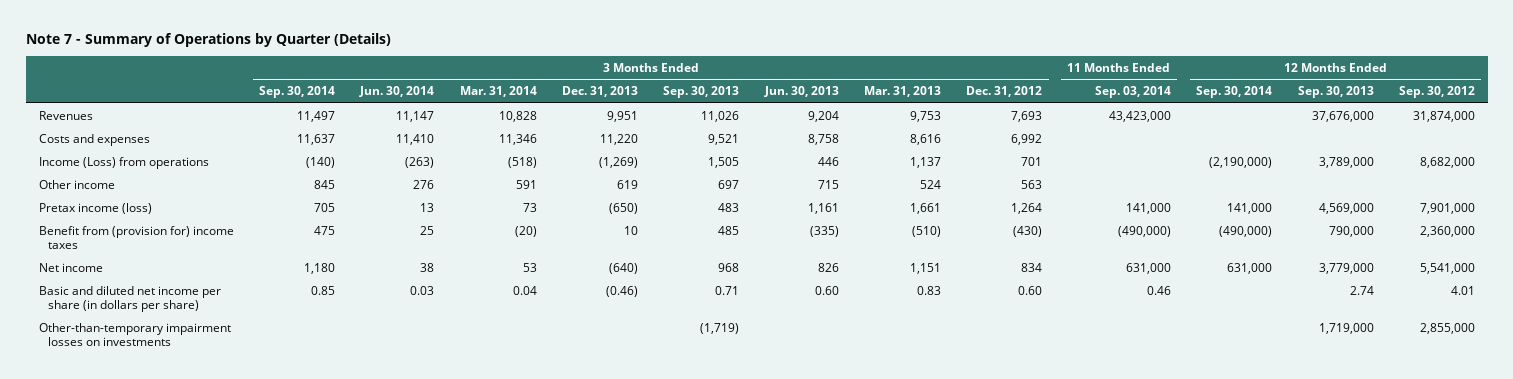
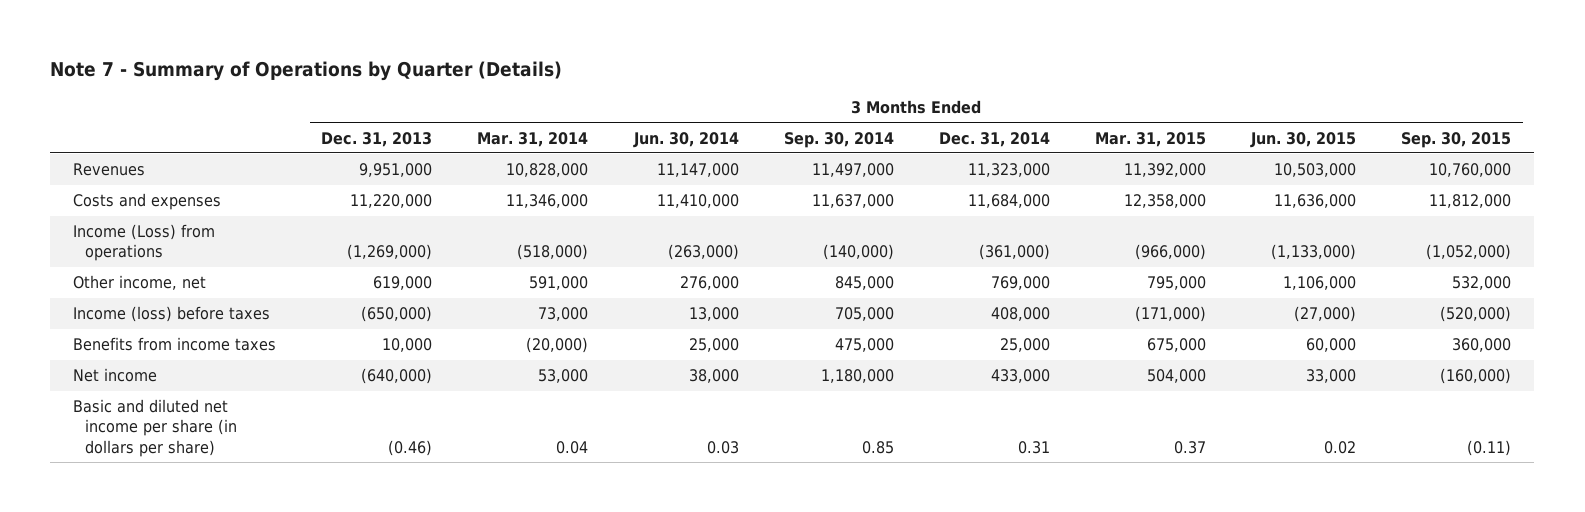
- | 3 Months Ended Sep. 30, 2014 | 3 Months Ended Jun. 30, 2014 | 3 Months Ended Mar. 31, 2014 | 3 Months Ended Dec. 31, 2013 | 3 Months Ended Sep. 30, 2013 | 3 Months Ended Jun. 30, 2013 | 3 Months Ended Mar. 31, 2013 | 3 Months Ended Dec. 31, 2012 | 11 Months Ended Sep. 03, 2014 | 12 Months Ended Sep. 30, 2014 | 12 Months Ended Sep. 30, 2013 | 12 Months Ended Sep. 30, 2012
+ | 3 Months Ended Dec. 31, 2013 | 3 Months Ended Mar. 31, 2014 | 3 Months Ended Jun. 30, 2014 | 3 Months Ended Sep. 30, 2014 | 3 Months Ended Dec. 31, 2014 | 3 Months Ended Mar. 31, 2015 | 3 Months Ended Jun. 30, 2015 | 3 Months Ended Sep. 30, 2015
- Revenues | 11,497 | 11,147 | 10,828 | 9,951 | 11,026 | 9,204 | 9,753 | 7,693 | 43,423,000 | | 37,676,000 | 31,874,000
- Costs and expenses | 11,637 | 11,410 | 11,346 | 11,220 | 9,521 | 8,758 | 8,616 | 6,992 | | | |
- Income (Loss) from operations | (140) | (263) | (518) | (1,269) | 1,505 | 446 | 1,137 | 701 | | (2,190,000) | 3,789,000 | 8,682,000
- Other income | 845 | 276 | 591 | 619 | 697 | 715 | 524 | 563 | | | |
- Pretax income (loss) | 705 | 13 | 73 | (650) | 483 | 1,161 | 1,661 | 1,264 | 141,000 | 141,000 | 4,569,000 | 7,901,000
- Benefit from (provision for) income taxes | 475 | 25 | (20) | 10 | 485 | (335) | (510) | (430) | (490,000) | (490,000) | 790,000 | 2,360,000
- Net income | 1,180 | 38 | 53 | (640) | 968 | 826 | 1,151 | 834 | 631,000 | 631,000 | 3,779,000 | 5,541,000
+ Revenues | 9,951,000 | 10,828,000 | 11,147,000 | 11,497,000 | 11,323,000 | 11,392,000 | 10,503,000 | 10,760,000
+ Costs and expenses | 11,220,000 | 11,346,000 | 11,410,000 | 11,637,000 | 11,684,000 | 12,358,000 | 11,636,000 | 11,812,000
+ Income (Loss) from operations | (1,269,000) | (518,000) | (263,000) | (140,000) | (361,000) | (966,000) | (1,133,000) | (1,052,000)
+ Other income, net | 619,000 | 591,000 | 276,000 | 845,000 | 769,000 | 795,000 | 1,106,000 | 532,000
+ Income (loss) before taxes | (650,000) | 73,000 | 13,000 | 705,000 | 408,000 | (171,000) | (27,000) | (520,000)
+ Benefits from income taxes | 10,000 | (20,000) | 25,000 | 475,000 | 25,000 | 675,000 | 60,000 | 360,000
+ Net income | (640,000) | 53,000 | 38,000 | 1,180,000 | 433,000 | 504,000 | 33,000 | (160,000)
- Other-than-temporary impairment losses on investments | | | | | (1,719) | | | | | | 1,719,000 | 2,855,000

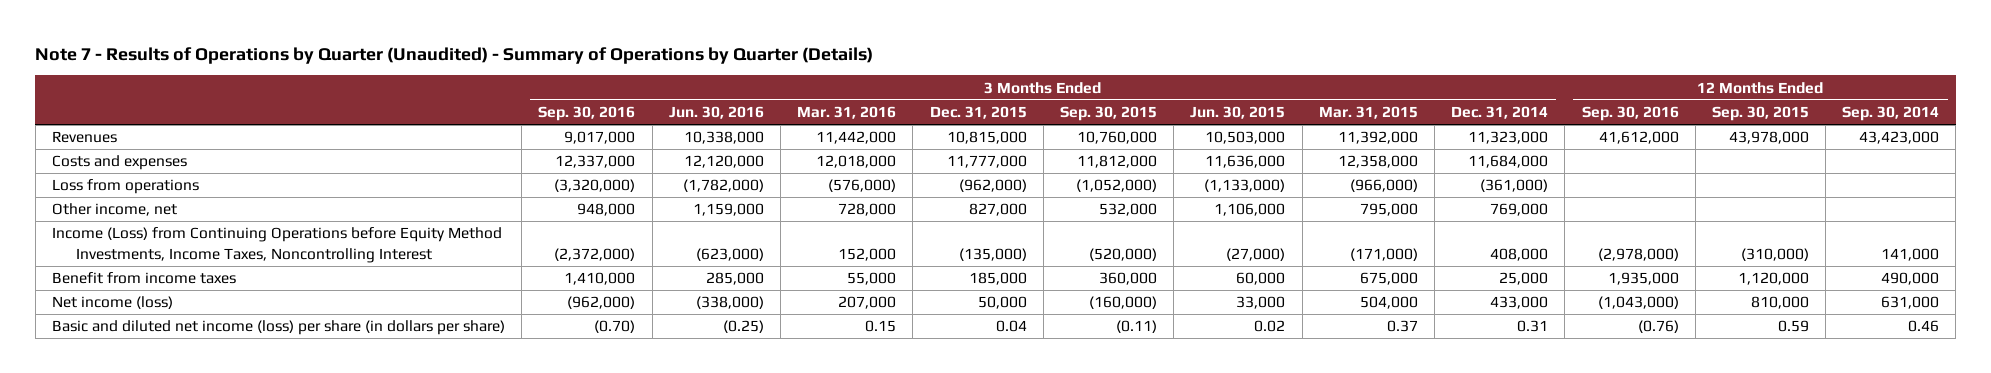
- Note 7 - Summary of Operations by Quarter (Details)
+ Note 7 - Results of Operations by Quarter (Unaudited) - Summary of Operations by Quarter (Details)
- | 3 Months Ended Dec. 31, 2013 | 3 Months Ended Mar. 31, 2014 | 3 Months Ended Jun. 30, 2014 | 3 Months Ended Sep. 30, 2014 | 3 Months Ended Dec. 31, 2014 | 3 Months Ended Mar. 31, 2015 | 3 Months Ended Jun. 30, 2015 | 3 Months Ended Sep. 30, 2015
+ | 3 Months Ended Sep. 30, 2016 | 3 Months Ended Jun. 30, 2016 | 3 Months Ended Mar. 31, 2016 | 3 Months Ended Dec. 31, 2015 | 3 Months Ended Sep. 30, 2015 | 3 Months Ended Jun. 30, 2015 | 3 Months Ended Mar. 31, 2015 | 3 Months Ended Dec. 31, 2014 | 12 Months Ended Sep. 30, 2016 | 12 Months Ended Sep. 30, 2015 | 12 Months Ended Sep. 30, 2014
- Income (Loss) from operations | (1,269,000) | (518,000) | (263,000) | (140,000) | (361,000) | (966,000) | (1,133,000) | (1,052,000)
+ Loss from operations | (3,320,000) | (1,782,000) | (576,000) | (962,000) | (1,052,000) | (1,133,000) | (966,000) | (361,000) | | |
- Income (loss) before taxes | (650,000) | 73,000 | 13,000 | 705,000 | 408,000 | (171,000) | (27,000) | (520,000)
- Benefits from income taxes | 10,000 | (20,000) | 25,000 | 475,000 | 25,000 | 675,000 | 60,000 | 360,000
- Net income | (640,000) | 53,000 | 38,000 | 1,180,000 | 433,000 | 504,000 | 33,000 | (160,000)
- Basic and diluted net income per share (in dollars per share) | (0.46) | 0.04 | 0.03 | 0.85 | 0.31 | 0.37 | 0.02 | (0.11)
+ Income (Loss) from Continuing Operations before Equity Method Investments, Income Taxes, Noncontrolling Interest | (2,372,000) | (623,000) | 152,000 | (135,000) | (520,000) | (27,000) | (171,000) | 408,000 | (2,978,000) | (310,000) | 141,000
+ Benefit from income taxes | 1,410,000 | 285,000 | 55,000 | 185,000 | 360,000 | 60,000 | 675,000 | 25,000 | 1,935,000 | 1,120,000 | 490,000
+ Net income (loss) | (962,000) | (338,000) | 207,000 | 50,000 | (160,000) | 33,000 | 504,000 | 433,000 | (1,043,000) | 810,000 | 631,000
+ Basic and diluted net income (loss) per share (in dollars per share) | (0.70) | (0.25) | 0.15 | 0.04 | (0.11) | 0.02 | 0.37 | 0.31 | (0.76) | 0.59 | 0.46

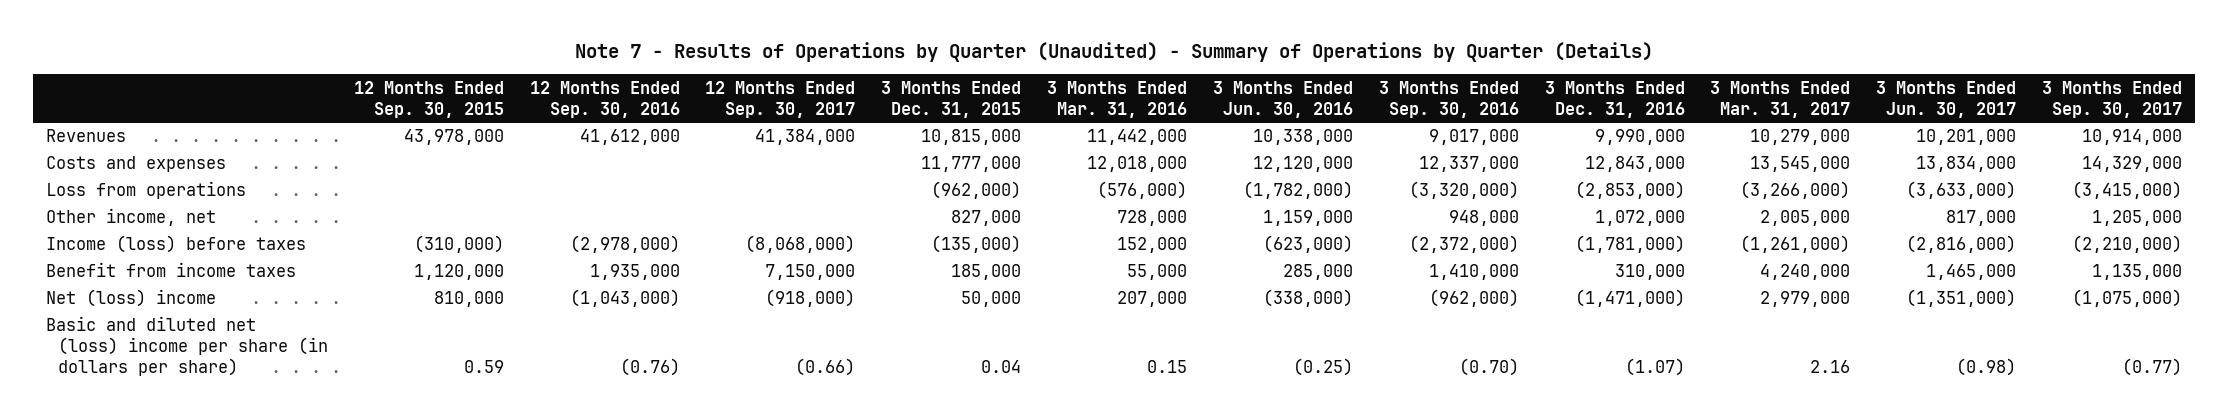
- | 3 Months Ended Sep. 30, 2016 | 3 Months Ended Jun. 30, 2016 | 3 Months Ended Mar. 31, 2016 | 3 Months Ended Dec. 31, 2015 | 3 Months Ended Sep. 30, 2015 | 3 Months Ended Jun. 30, 2015 | 3 Months Ended Mar. 31, 2015 | 3 Months Ended Dec. 31, 2014 | 12 Months Ended Sep. 30, 2016 | 12 Months Ended Sep. 30, 2015 | 12 Months Ended Sep. 30, 2014
+ | 12 Months Ended Sep. 30, 2015 | 12 Months Ended Sep. 30, 2016 | 12 Months Ended Sep. 30, 2017 | 3 Months Ended Dec. 31, 2015 | 3 Months Ended Mar. 31, 2016 | 3 Months Ended Jun. 30, 2016 | 3 Months Ended Sep. 30, 2016 | 3 Months Ended Dec. 31, 2016 | 3 Months Ended Mar. 31, 2017 | 3 Months Ended Jun. 30, 2017 | 3 Months Ended Sep. 30, 2017
- Income (Loss) from Continuing Operations before Equity Method Investments, Income Taxes, Noncontrolling Interest | (2,372,000) | (623,000) | 152,000 | (135,000) | (520,000) | (27,000) | (171,000) | 408,000 | (2,978,000) | (310,000) | 141,000
+ Income (loss) before taxes | (310,000) | (2,978,000) | (8,068,000) | (135,000) | 152,000 | (623,000) | (2,372,000) | (1,781,000) | (1,261,000) | (2,816,000) | (2,210,000)
- Net income (loss) | (962,000) | (338,000) | 207,000 | 50,000 | (160,000) | 33,000 | 504,000 | 433,000 | (1,043,000) | 810,000 | 631,000
- Basic and diluted net income (loss) per share (in dollars per share) | (0.70) | (0.25) | 0.15 | 0.04 | (0.11) | 0.02 | 0.37 | 0.31 | (0.76) | 0.59 | 0.46
+ Net (loss) income | 810,000 | (1,043,000) | (918,000) | 50,000 | 207,000 | (338,000) | (962,000) | (1,471,000) | 2,979,000 | (1,351,000) | (1,075,000)
+ Basic and diluted net (loss) income per share (in dollars per share) | 0.59 | (0.76) | (0.66) | 0.04 | 0.15 | (0.25) | (0.70) | (1.07) | 2.16 | (0.98) | (0.77)

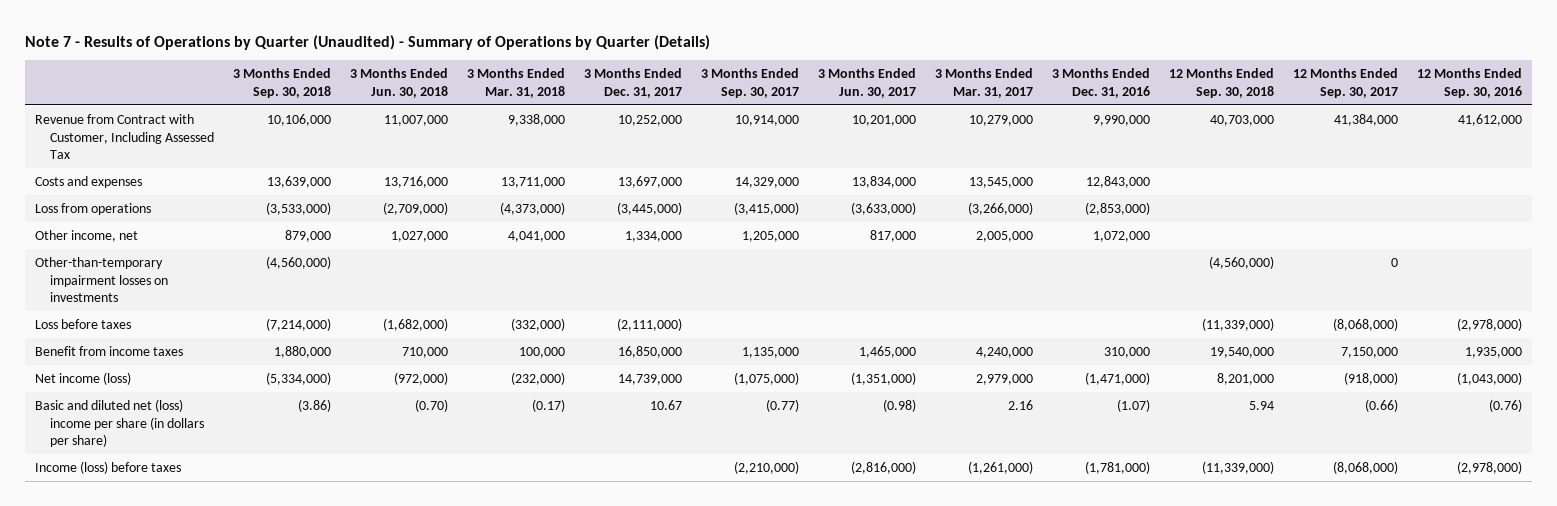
- | 12 Months Ended Sep. 30, 2015 | 12 Months Ended Sep. 30, 2016 | 12 Months Ended Sep. 30, 2017 | 3 Months Ended Dec. 31, 2015 | 3 Months Ended Mar. 31, 2016 | 3 Months Ended Jun. 30, 2016 | 3 Months Ended Sep. 30, 2016 | 3 Months Ended Dec. 31, 2016 | 3 Months Ended Mar. 31, 2017 | 3 Months Ended Jun. 30, 2017 | 3 Months Ended Sep. 30, 2017
+ | 3 Months Ended Sep. 30, 2018 | 3 Months Ended Jun. 30, 2018 | 3 Months Ended Mar. 31, 2018 | 3 Months Ended Dec. 31, 2017 | 3 Months Ended Sep. 30, 2017 | 3 Months Ended Jun. 30, 2017 | 3 Months Ended Mar. 31, 2017 | 3 Months Ended Dec. 31, 2016 | 12 Months Ended Sep. 30, 2018 | 12 Months Ended Sep. 30, 2017 | 12 Months Ended Sep. 30, 2016
- Revenues | 43,978,000 | 41,612,000 | 41,384,000 | 10,815,000 | 11,442,000 | 10,338,000 | 9,017,000 | 9,990,000 | 10,279,000 | 10,201,000 | 10,914,000
+ Revenue from Contract with Customer, Including Assessed Tax | 10,106,000 | 11,007,000 | 9,338,000 | 10,252,000 | 10,914,000 | 10,201,000 | 10,279,000 | 9,990,000 | 40,703,000 | 41,384,000 | 41,612,000
+ Other-than-temporary impairment losses on investments | (4,560,000) | | | | | | | | (4,560,000) | 0 |
+ Loss before taxes | (7,214,000) | (1,682,000) | (332,000) | (2,111,000) | | | | | (11,339,000) | (8,068,000) | (2,978,000)
- Net (loss) income | 810,000 | (1,043,000) | (918,000) | 50,000 | 207,000 | (338,000) | (962,000) | (1,471,000) | 2,979,000 | (1,351,000) | (1,075,000)
+ Net income (loss) | (5,334,000) | (972,000) | (232,000) | 14,739,000 | (1,075,000) | (1,351,000) | 2,979,000 | (1,471,000) | 8,201,000 | (918,000) | (1,043,000)
moved down: Income (loss) before taxes | | | | | (2,210,000) | (2,816,000) | (1,261,000) | (1,781,000) | (11,339,000) | (8,068,000) | (2,978,000)

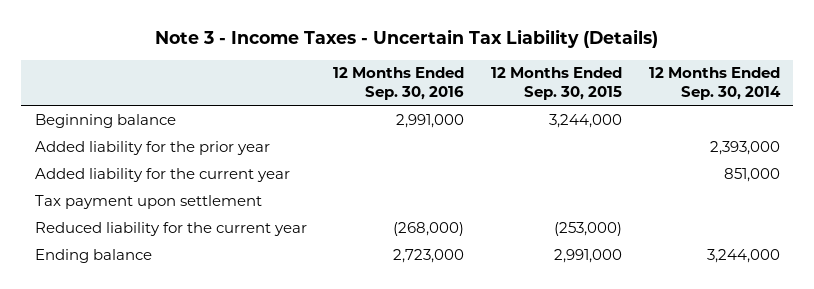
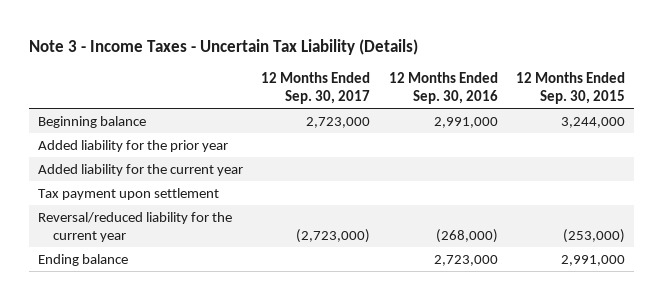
- | 12 Months Ended Sep. 30, 2016 | 12 Months Ended Sep. 30, 2015 | 12 Months Ended Sep. 30, 2014
+ | 12 Months Ended Sep. 30, 2017 | 12 Months Ended Sep. 30, 2016 | 12 Months Ended Sep. 30, 2015
- Reduced liability for the current year | (268,000) | (253,000) |
+ Reversal/reduced liability for the current year | (2,723,000) | (268,000) | (253,000)

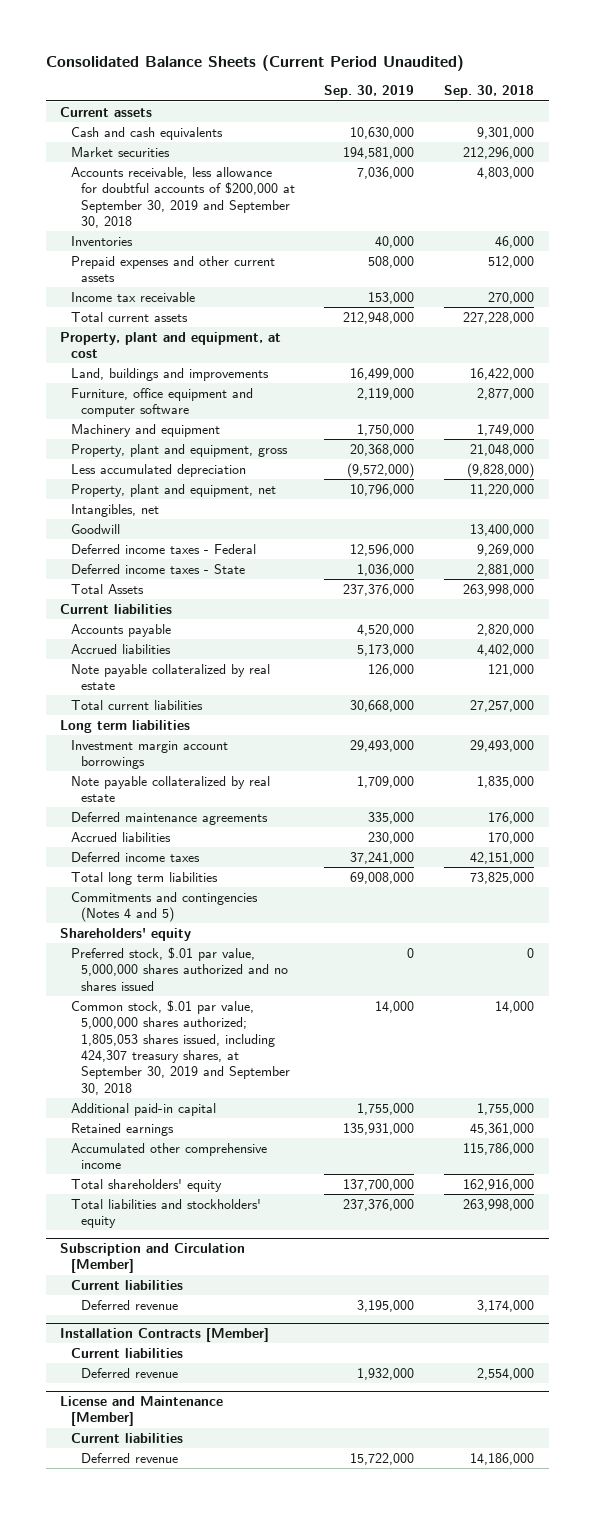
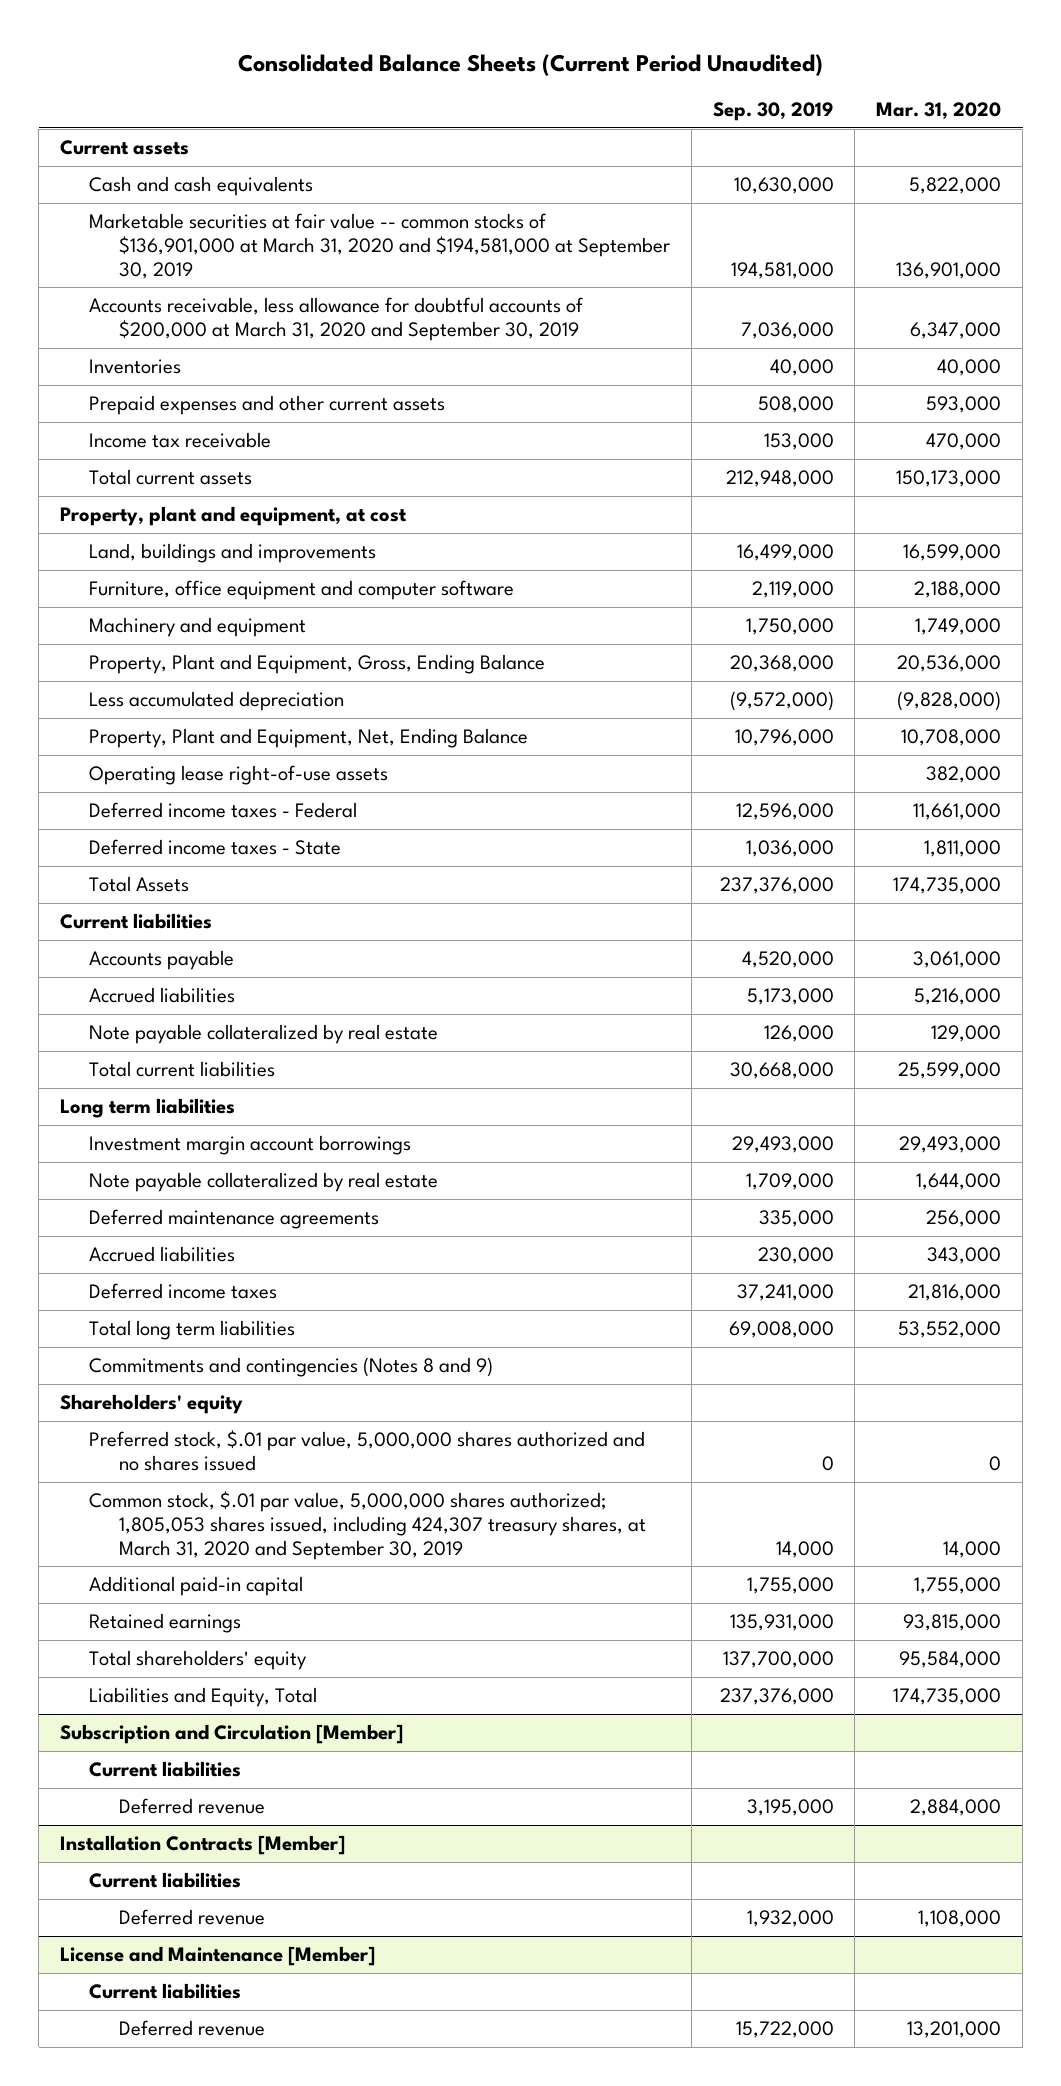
- | Sep. 30, 2019 | Sep. 30, 2018
+ | Sep. 30, 2019 | Mar. 31, 2020
- Market securities | 194,581,000 | 212,296,000
- Accounts receivable, less allowance for doubtful accounts of $200,000 at September 30, 2019 and September 30, 2018 | 7,036,000 | 4,803,000
+ Marketable securities at fair value -- common stocks of $136,901,000 at March 31, 2020 and $194,581,000 at September 30, 2019 | 194,581,000 | 136,901,000
+ Accounts receivable, less allowance for doubtful accounts of $200,000 at March 31, 2020 and September 30, 2019 | 7,036,000 | 6,347,000
- Property, plant and equipment, gross | 20,368,000 | 21,048,000
+ Property, Plant and Equipment, Gross, Ending Balance | 20,368,000 | 20,536,000
- Property, plant and equipment, net | 10,796,000 | 11,220,000
- Intangibles, net
- Goodwill | | 13,400,000
+ Property, Plant and Equipment, Net, Ending Balance | 10,796,000 | 10,708,000
+ Operating lease right-of-use assets | | 382,000
- Commitments and contingencies (Notes 4 and 5)
+ Commitments and contingencies (Notes 8 and 9)
- Common stock, $.01 par value, 5,000,000 shares authorized; 1,805,053 shares issued, including 424,307 treasury shares, at September 30, 2019 and September 30, 2018 | 14,000 | 14,000
+ Common stock, $.01 par value, 5,000,000 shares authorized; 1,805,053 shares issued, including 424,307 treasury shares, at March 31, 2020 and September 30, 2019 | 14,000 | 14,000
- Accumulated other comprehensive income | | 115,786,000
- Total liabilities and stockholders' equity | 237,376,000 | 263,998,000
+ Liabilities and Equity, Total | 237,376,000 | 174,735,000

